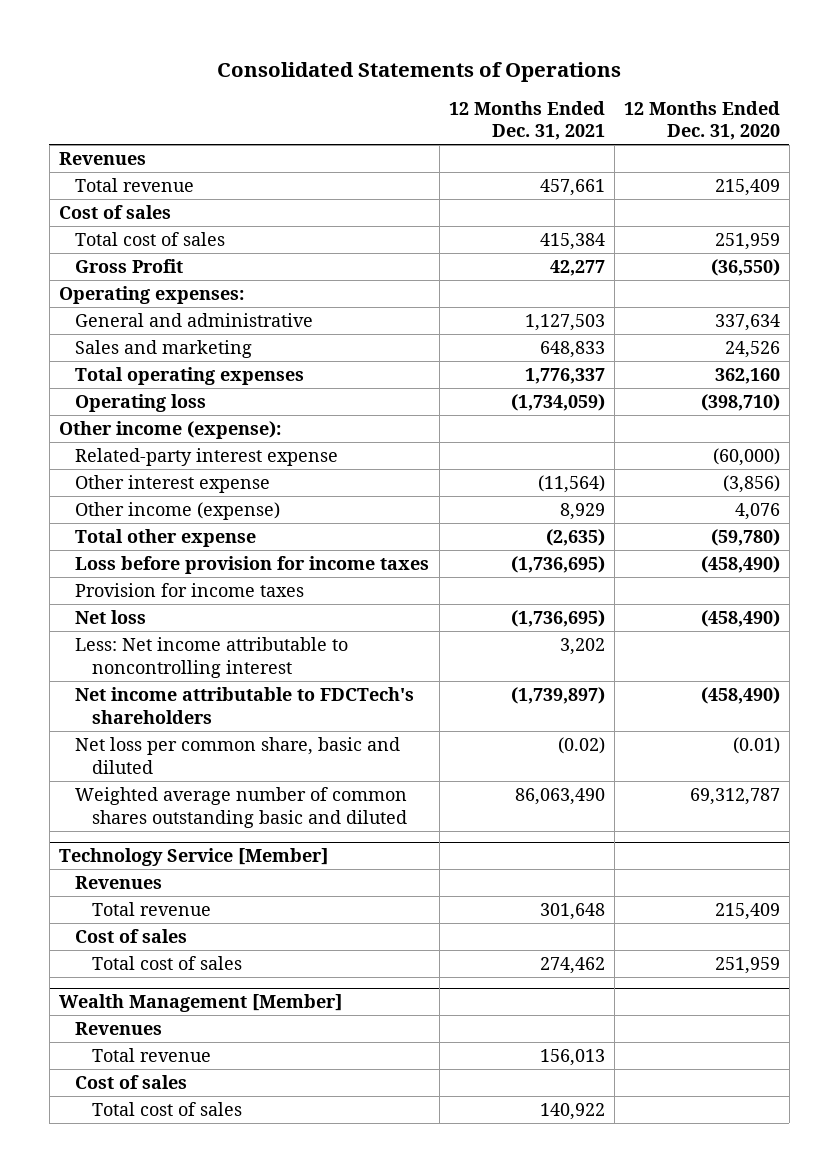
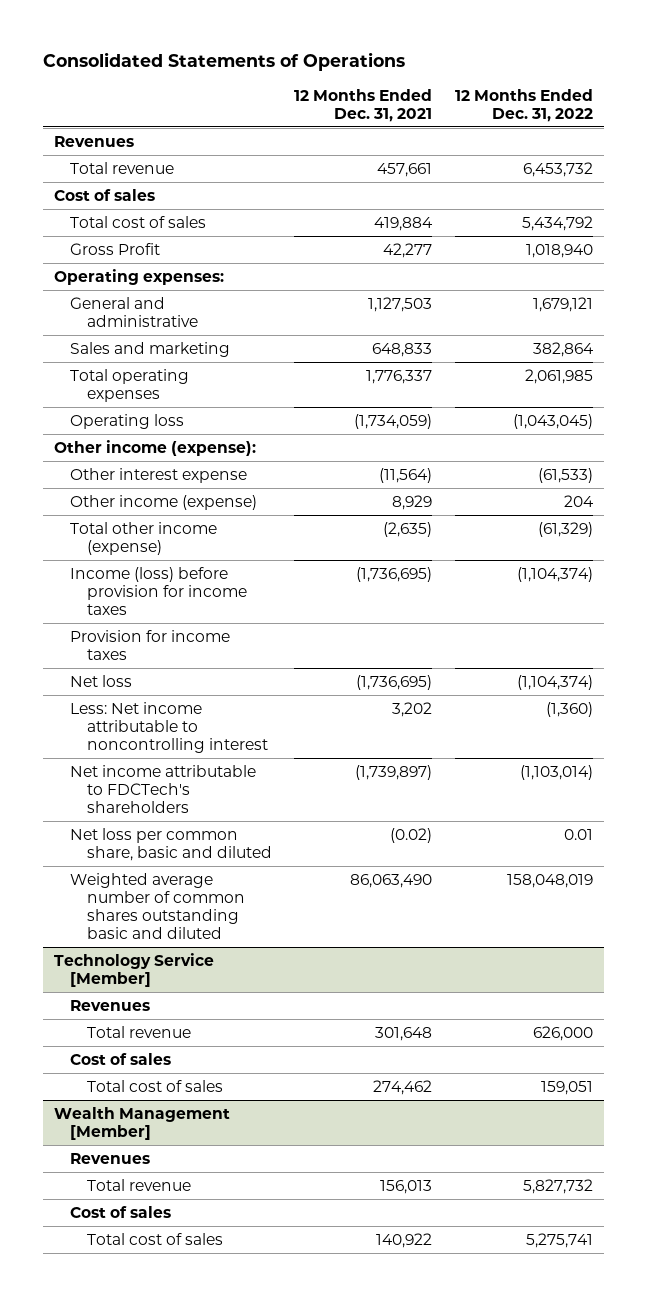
- | 12 Months Ended Dec. 31, 2021 | 12 Months Ended Dec. 31, 2020
+ | 12 Months Ended Dec. 31, 2021 | 12 Months Ended Dec. 31, 2022
- Total cost of sales | 415,384 | 251,959
+ Total cost of sales | 419,884 | 5,434,792
- Related-party interest expense | | (60,000)
- Total other expense | (2,635) | (59,780)
- Loss before provision for income taxes | (1,736,695) | (458,490)
+ Total other income (expense) | (2,635) | (61,329)
+ Income (loss) before provision for income taxes | (1,736,695) | (1,104,374)

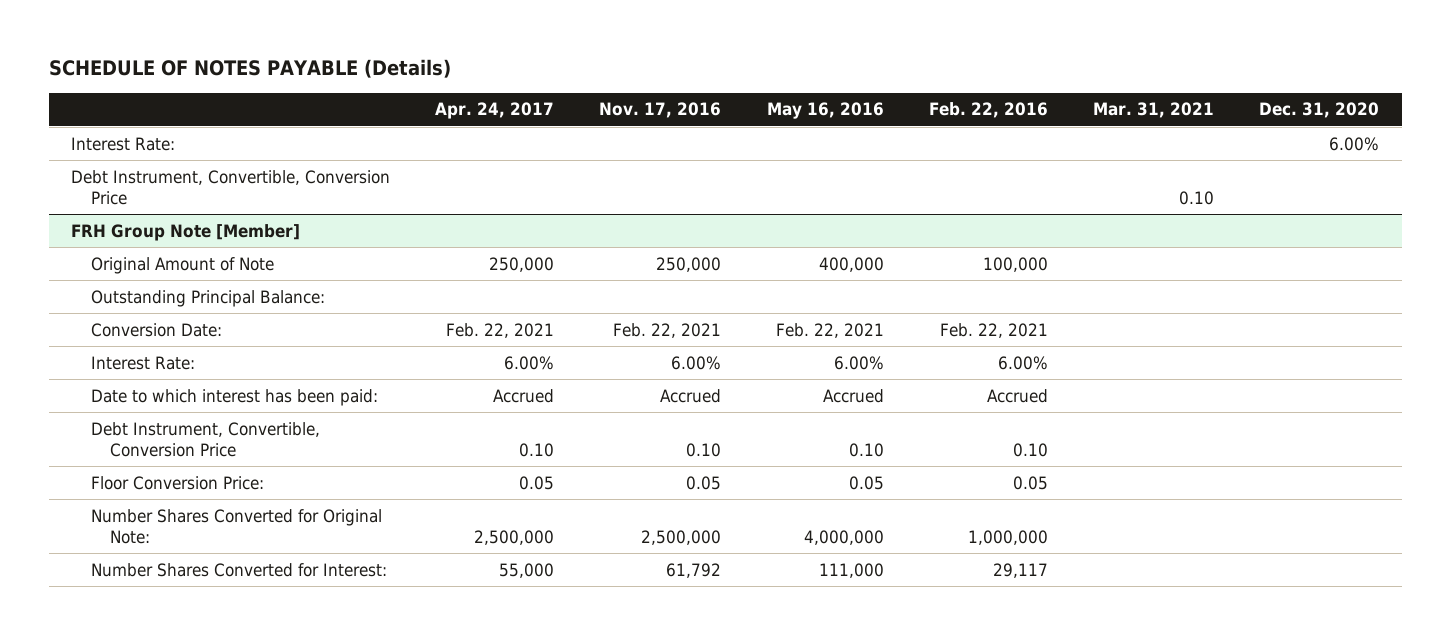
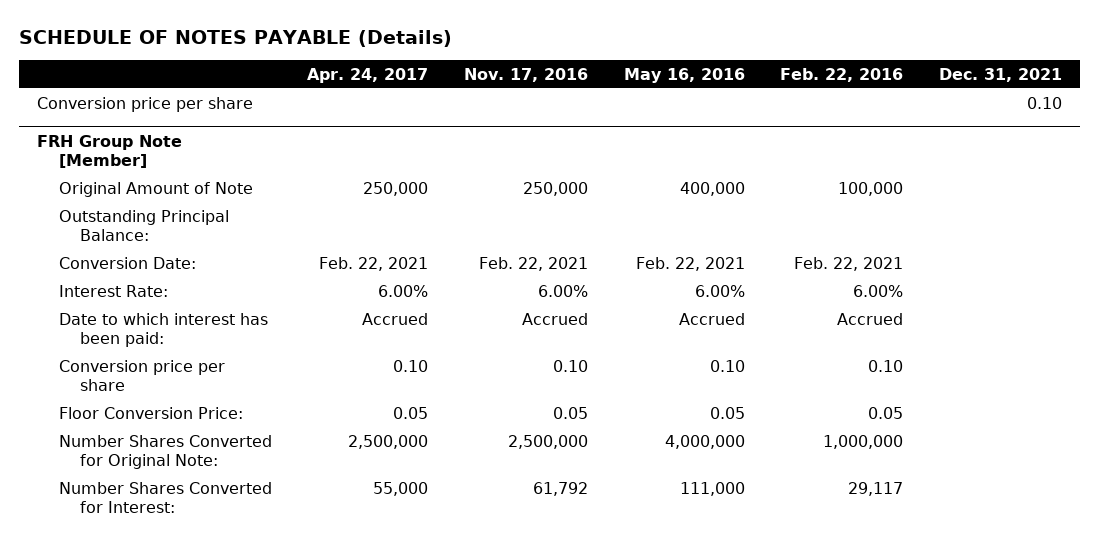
- | Apr. 24, 2017 | Nov. 17, 2016 | May 16, 2016 | Feb. 22, 2016 | Mar. 31, 2021 | Dec. 31, 2020
+ | Apr. 24, 2017 | Nov. 17, 2016 | May 16, 2016 | Feb. 22, 2016 | Dec. 31, 2021
- Interest Rate: | | | | | | 6.00%
- Debt Instrument, Convertible, Conversion Price | | | | | 0.10 |
+ Conversion price per share | | | | | 0.10
@ FRH Group Note [Member]
- Debt Instrument, Convertible, Conversion Price | 0.10 | 0.10 | 0.10 | 0.10 | |
+ Conversion price per share | 0.10 | 0.10 | 0.10 | 0.10 |

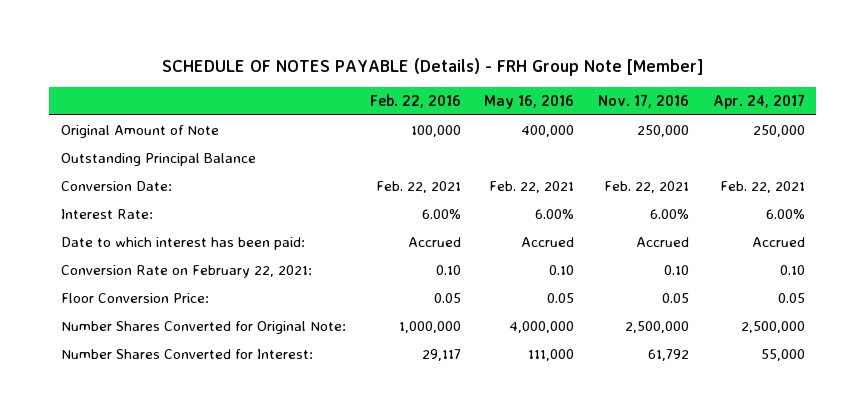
- SCHEDULE OF NOTES PAYABLE (Details)
+ SCHEDULE OF NOTES PAYABLE (Details) - FRH Group Note [Member]
- | Apr. 24, 2017 | Nov. 17, 2016 | May 16, 2016 | Feb. 22, 2016 | Dec. 31, 2021
+ | Feb. 22, 2016 | May 16, 2016 | Nov. 17, 2016 | Apr. 24, 2017
- Conversion price per share | | | | | 0.10
- FRH Group Note [Member]
- Outstanding Principal Balance:
+ Outstanding Principal Balance
- Conversion price per share | 0.10 | 0.10 | 0.10 | 0.10 |
+ Conversion Rate on February 22, 2021: | 0.10 | 0.10 | 0.10 | 0.10

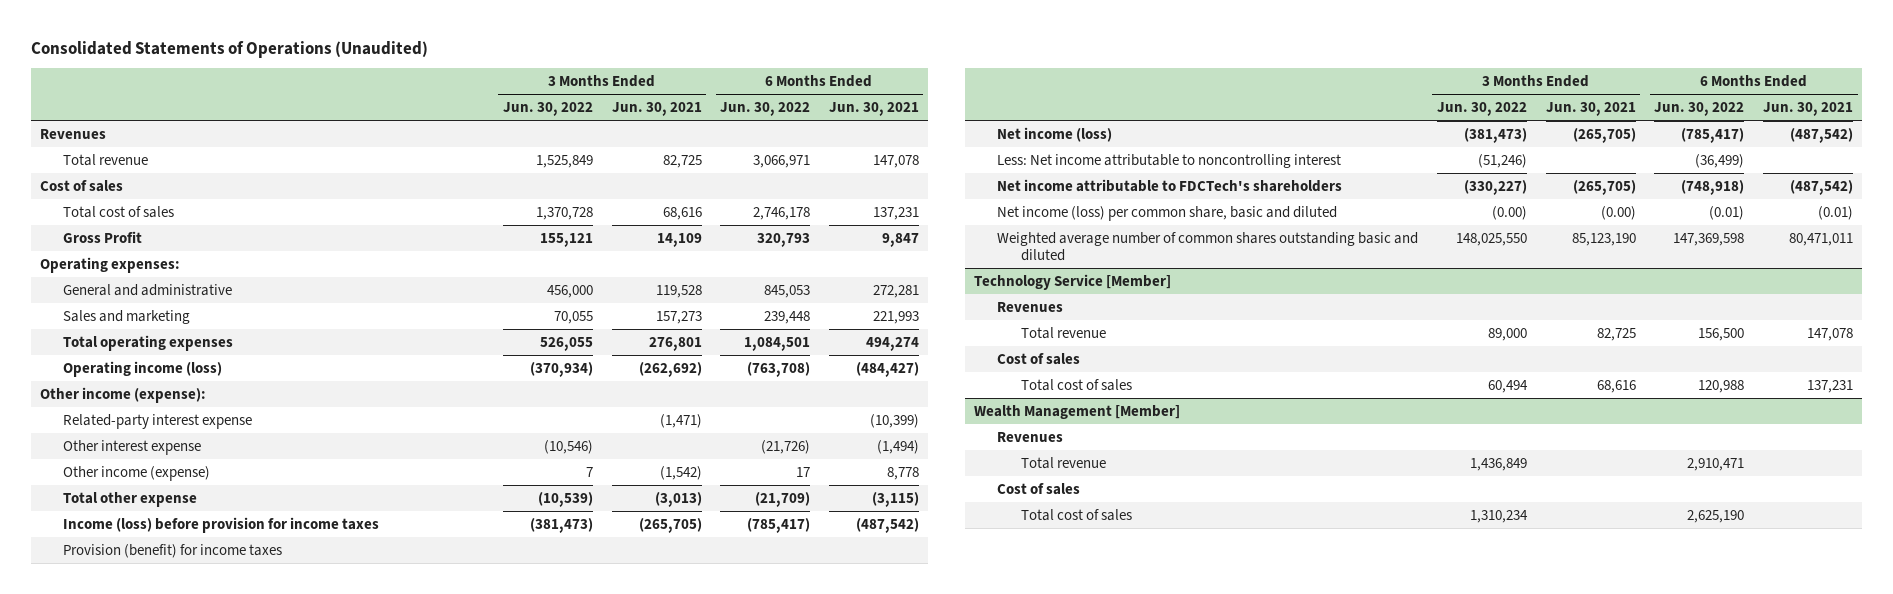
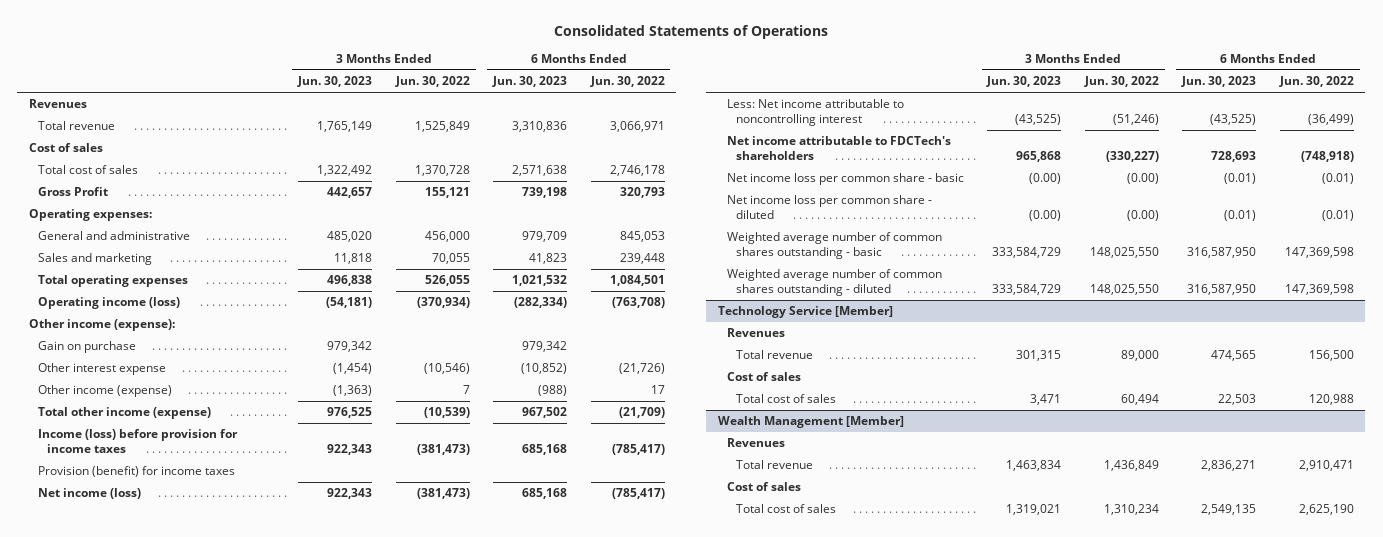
- Consolidated Statements of Operations (Unaudited)
+ Consolidated Statements of Operations
- | 3 Months Ended Jun. 30, 2022 | 3 Months Ended Jun. 30, 2021 | 6 Months Ended Jun. 30, 2022 | 6 Months Ended Jun. 30, 2021
+ | 3 Months Ended Jun. 30, 2023 | 3 Months Ended Jun. 30, 2022 | 6 Months Ended Jun. 30, 2023 | 6 Months Ended Jun. 30, 2022
- Related-party interest expense | | (1,471) | | (10,399)
+ Gain on purchase | 979,342 | | 979,342 |
- Total other expense | (10,539) | (3,013) | (21,709) | (3,115)
+ Total other income (expense) | 976,525 | (10,539) | 967,502 | (21,709)
- Net income (loss) per common share, basic and diluted | (0.00) | (0.00) | (0.01) | (0.01)
- Weighted average number of common shares outstanding basic and diluted | 148,025,550 | 85,123,190 | 147,369,598 | 80,471,011
+ Net income loss per common share - basic | (0.00) | (0.00) | (0.01) | (0.01)
+ Net income loss per common share - diluted | (0.00) | (0.00) | (0.01) | (0.01)
+ Weighted average number of common shares outstanding - basic | 333,584,729 | 148,025,550 | 316,587,950 | 147,369,598
+ Weighted average number of common shares outstanding - diluted | 333,584,729 | 148,025,550 | 316,587,950 | 147,369,598

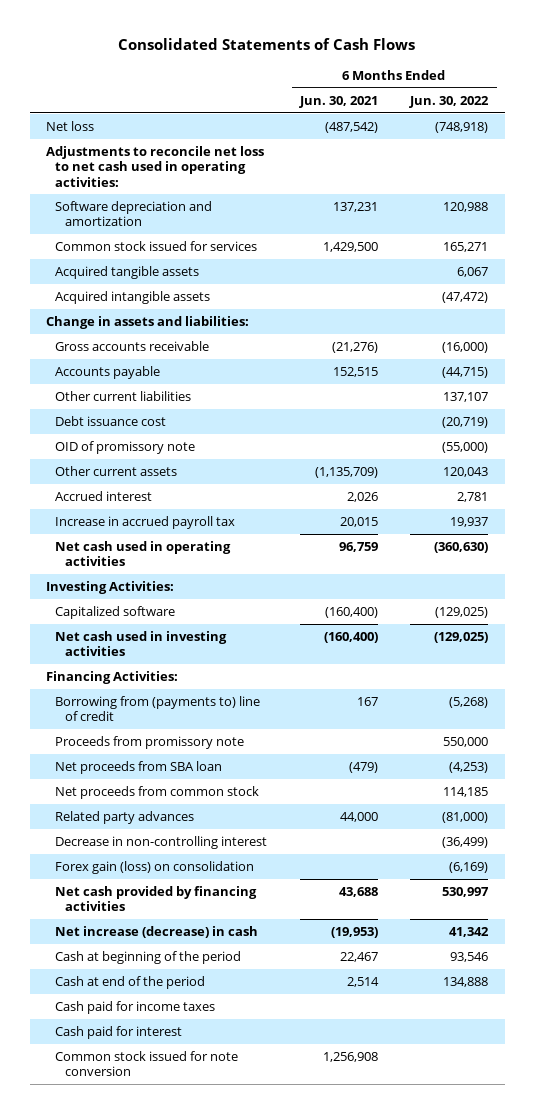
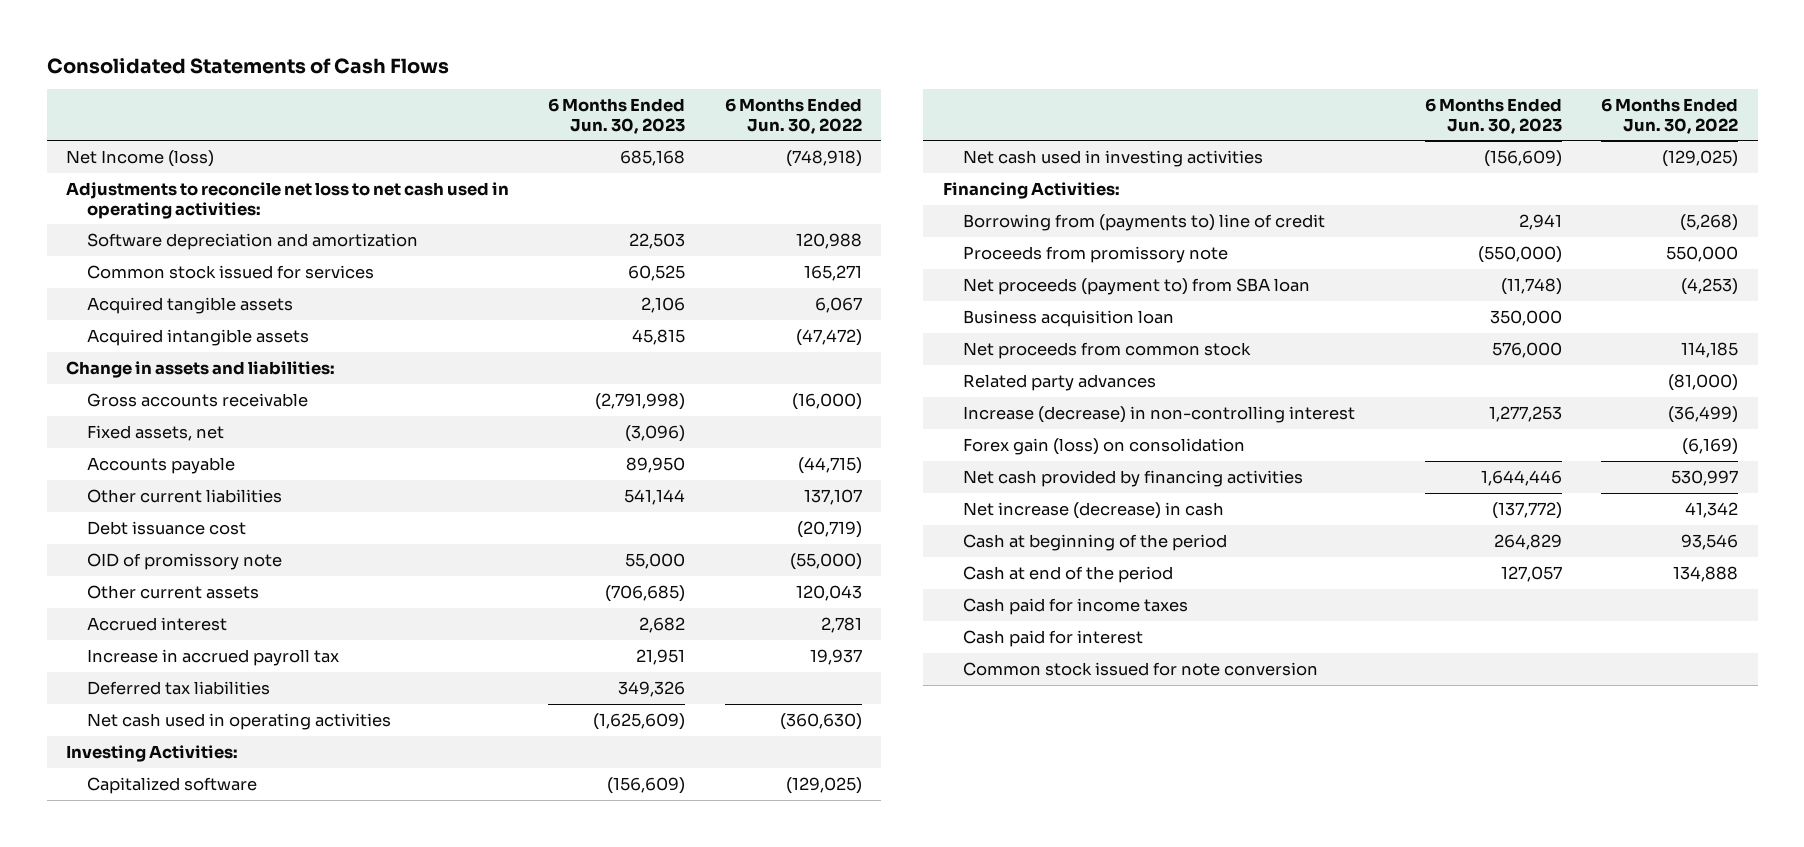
- | 6 Months Ended Jun. 30, 2021 | 6 Months Ended Jun. 30, 2022
+ | 6 Months Ended Jun. 30, 2023 | 6 Months Ended Jun. 30, 2022
- Net loss | (487,542) | (748,918)
+ Net Income (loss) | 685,168 | (748,918)
+ Fixed assets, net | (3,096) |
+ Deferred tax liabilities | 349,326 |
- Net proceeds from SBA loan | (479) | (4,253)
+ Net proceeds (payment to) from SBA loan | (11,748) | (4,253)
+ Business acquisition loan | 350,000 |
- Decrease in non-controlling interest | | (36,499)
+ Increase (decrease) in non-controlling interest | 1,277,253 | (36,499)

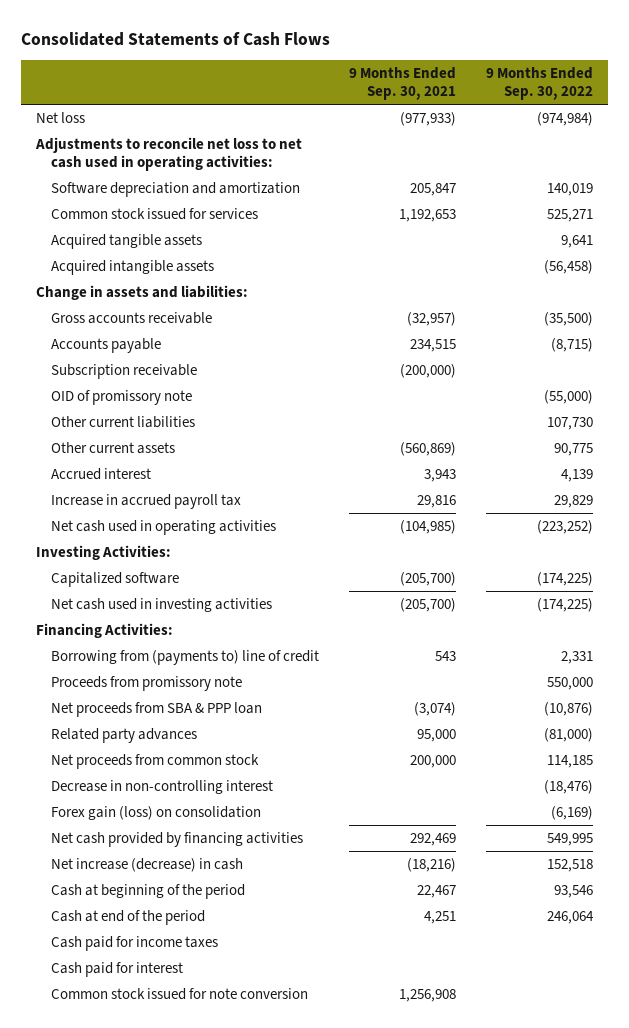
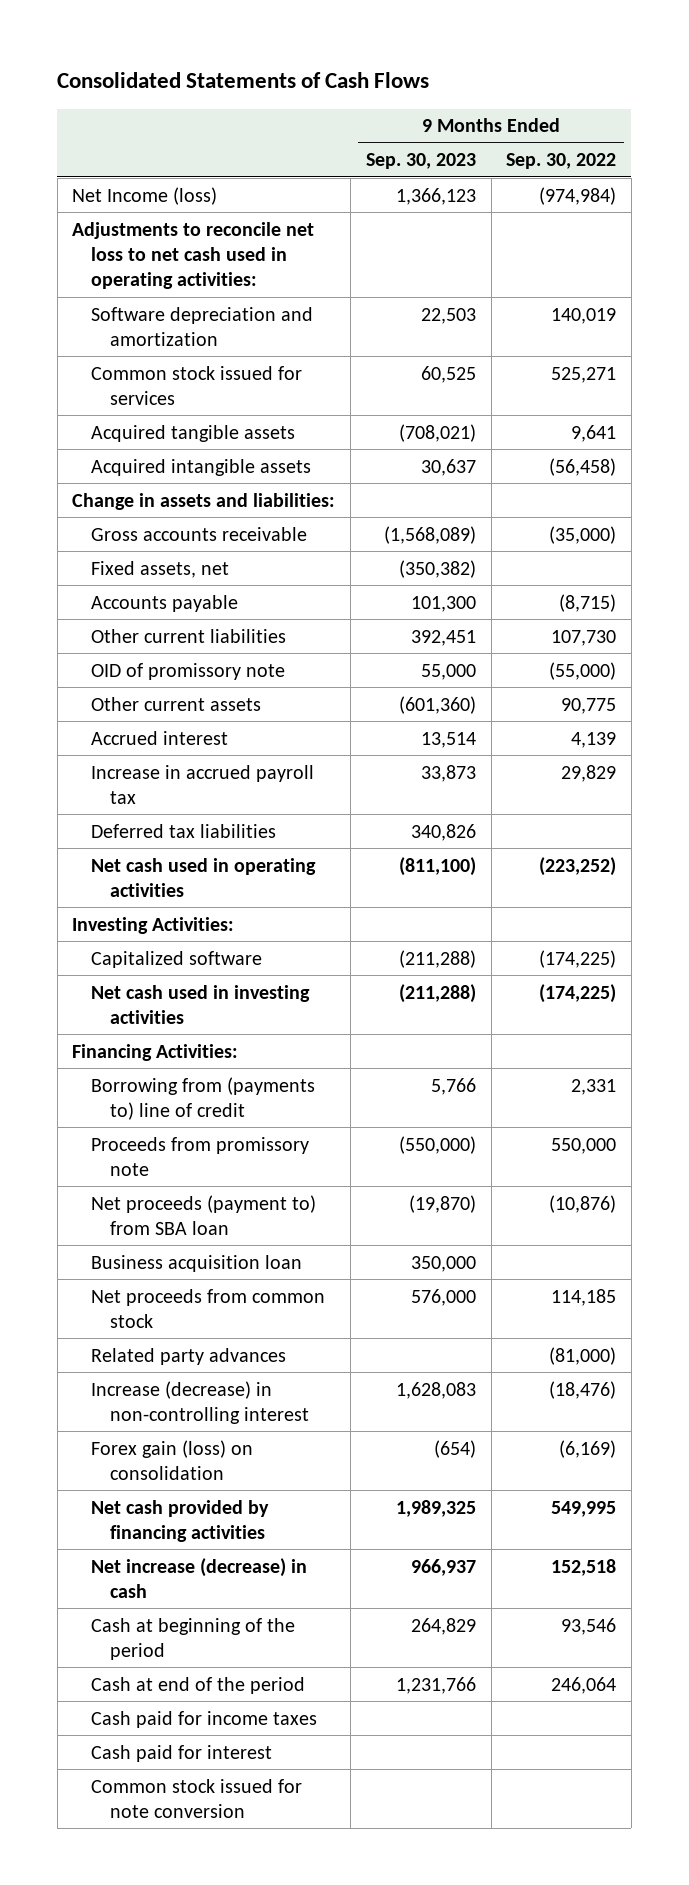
- | 9 Months Ended Sep. 30, 2021 | 9 Months Ended Sep. 30, 2022
+ | 9 Months Ended Sep. 30, 2023 | 9 Months Ended Sep. 30, 2022
- Net loss | (977,933) | (974,984)
+ Net Income (loss) | 1,366,123 | (974,984)
- Gross accounts receivable | (32,957) | (35,500)
+ Gross accounts receivable | (1,568,089) | (35,000)
+ Fixed assets, net | (350,382) |
- Subscription receivable | (200,000) |
moved down: OID of promissory note | 55,000 | (55,000)
+ Deferred tax liabilities | 340,826 |
- Net proceeds from SBA & PPP loan | (3,074) | (10,876)
+ Net proceeds (payment to) from SBA loan | (19,870) | (10,876)
+ Business acquisition loan | 350,000 |
- Decrease in non-controlling interest | | (18,476)
moved down: Related party advances | | (81,000)
+ Increase (decrease) in non-controlling interest | 1,628,083 | (18,476)

